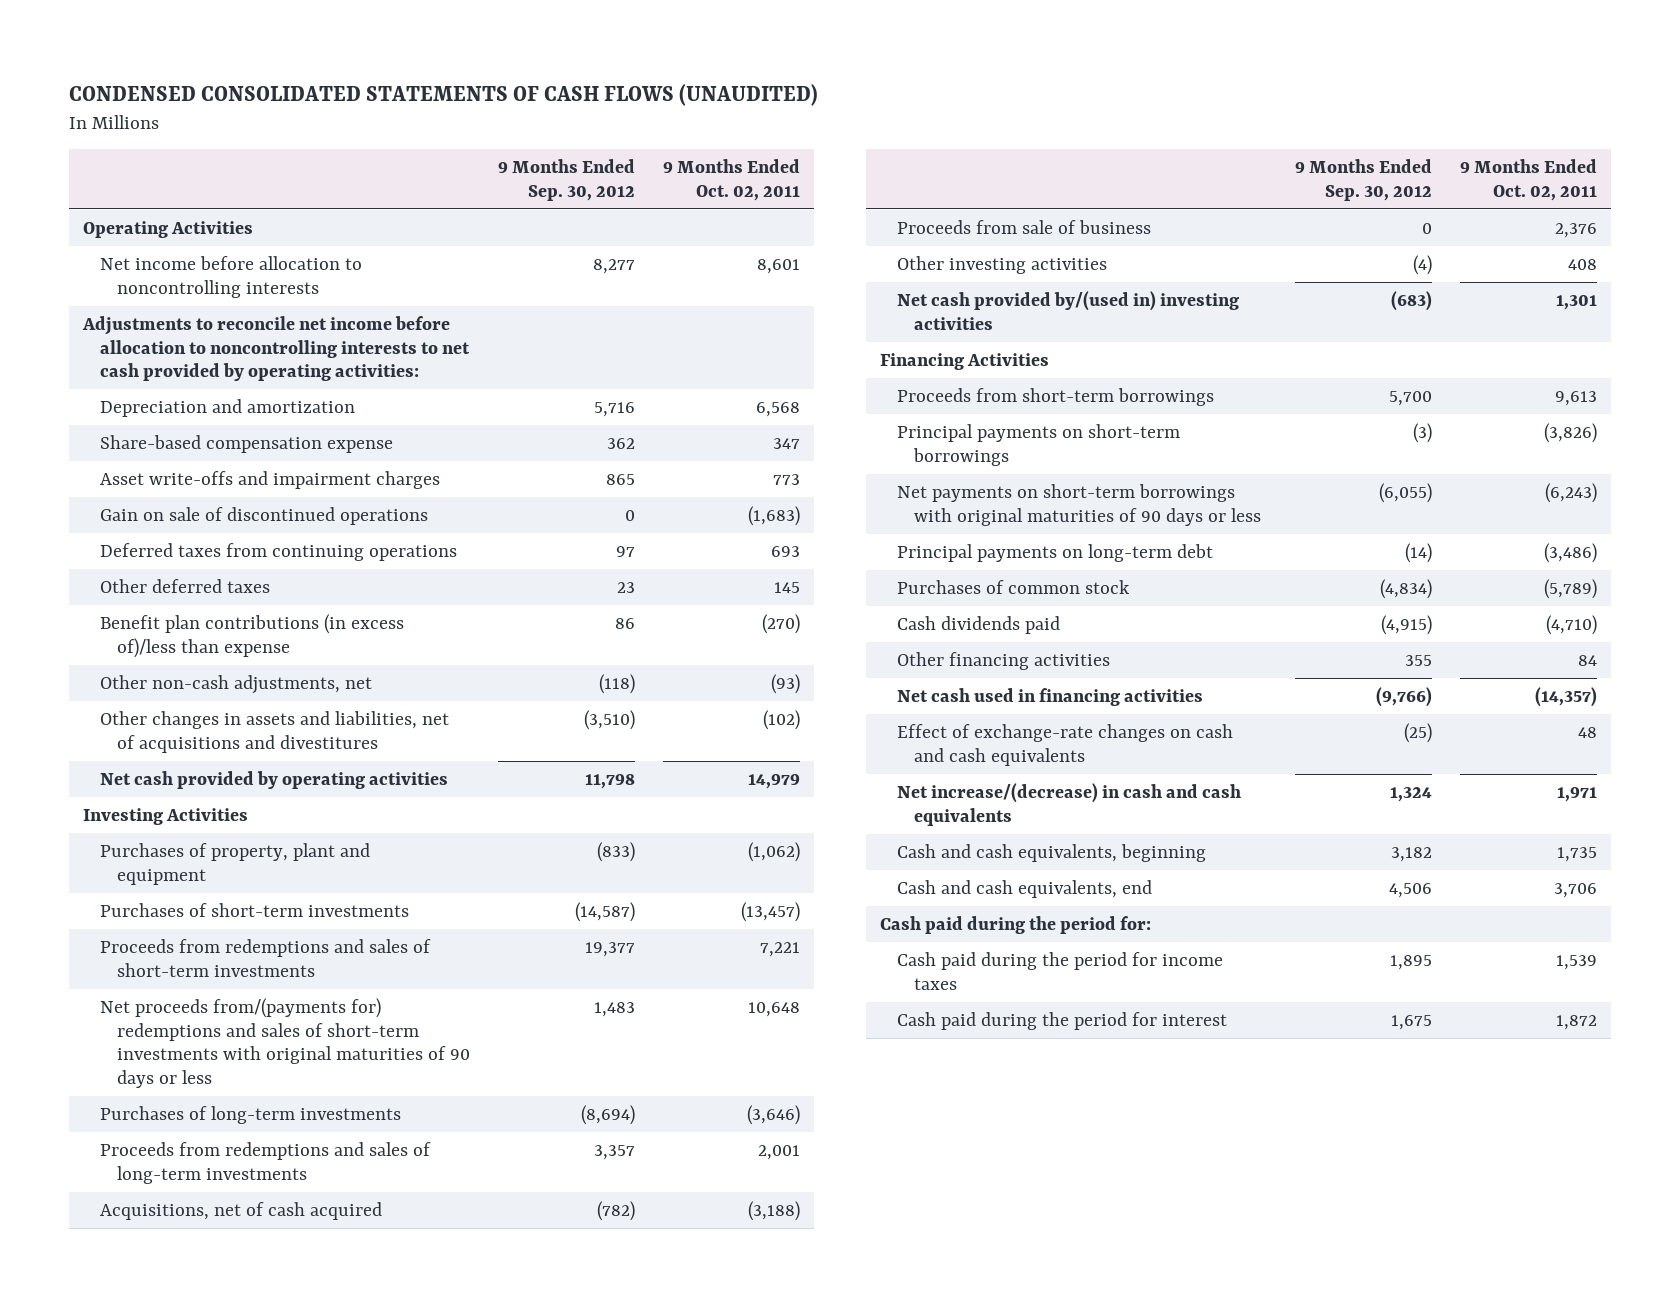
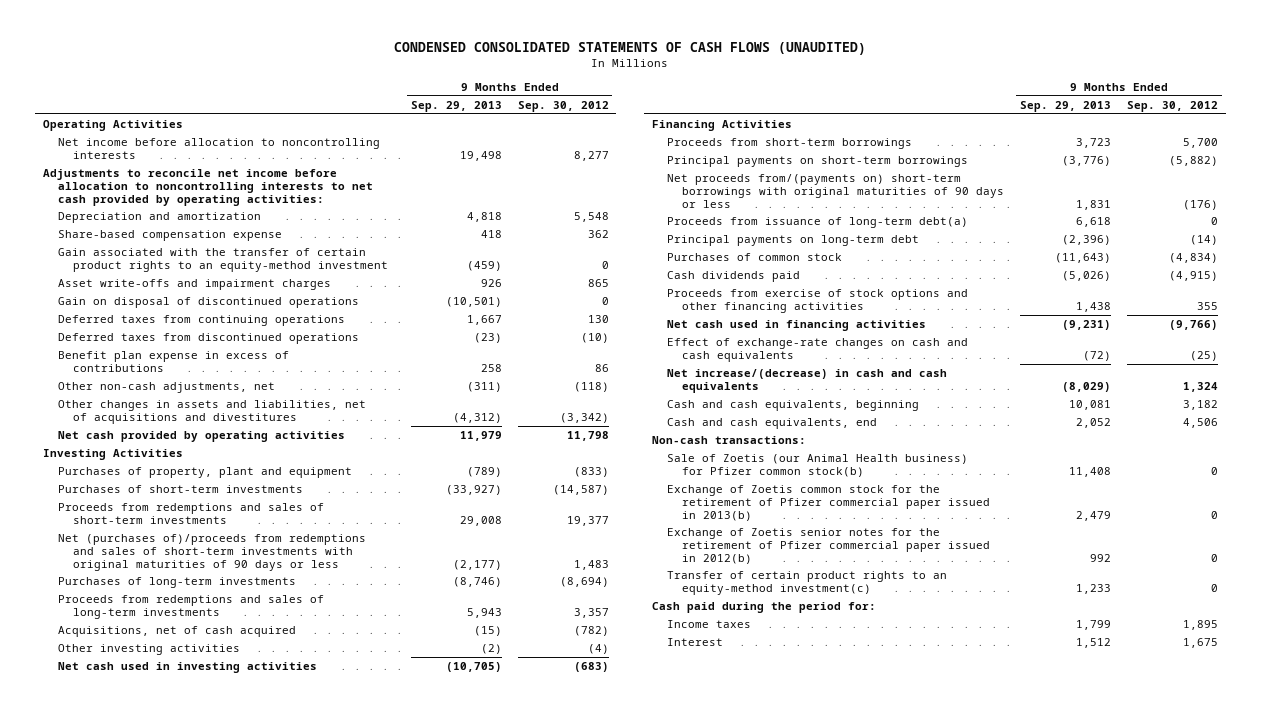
- | 9 Months Ended Sep. 30, 2012 | 9 Months Ended Oct. 02, 2011
+ | 9 Months Ended Sep. 29, 2013 | 9 Months Ended Sep. 30, 2012
- Depreciation and amortization | 5,716 | 6,568
+ Depreciation and amortization | 4,818 | 5,548
+ Gain associated with the transfer of certain product rights to an equity-method investment | (459) | 0
- Gain on sale of discontinued operations | 0 | (1,683)
- Deferred taxes from continuing operations | 97 | 693
- Other deferred taxes | 23 | 145
- Benefit plan contributions (in excess of)/less than expense | 86 | (270)
+ Gain on disposal of discontinued operations | (10,501) | 0
+ Deferred taxes from continuing operations | 1,667 | 130
+ Deferred taxes from discontinued operations | (23) | (10)
+ Benefit plan expense in excess of contributions | 258 | 86
- Other changes in assets and liabilities, net of acquisitions and divestitures | (3,510) | (102)
+ Other changes in assets and liabilities, net of acquisitions and divestitures | (4,312) | (3,342)
- Net proceeds from/(payments for) redemptions and sales of short-term investments with original maturities of 90 days or less | 1,483 | 10,648
+ Net (purchases of)/proceeds from redemptions and sales of short-term investments with original maturities of 90 days or less | (2,177) | 1,483
- Proceeds from sale of business | 0 | 2,376
- Net cash provided by/(used in) investing activities | (683) | 1,301
+ Net cash used in investing activities | (10,705) | (683)
- Principal payments on short-term borrowings | (3) | (3,826)
- Net payments on short-term borrowings with original maturities of 90 days or less | (6,055) | (6,243)
+ Principal payments on short-term borrowings | (3,776) | (5,882)
+ Net proceeds from/(payments on) short-term borrowings with original maturities of 90 days or less | 1,831 | (176)
+ Proceeds from issuance of long-term debt(a) | 6,618 | 0
- Other financing activities | 355 | 84
+ Proceeds from exercise of stock options and other financing activities | 1,438 | 355
+ Non-cash transactions:
+ Sale of Zoetis (our Animal Health business) for Pfizer common stock(b) | 11,408 | 0
+ Exchange of Zoetis common stock for the retirement of Pfizer commercial paper issued in 2013(b) | 2,479 | 0
+ Exchange of Zoetis senior notes for the retirement of Pfizer commercial paper issued in 2012(b) | 992 | 0
+ Transfer of certain product rights to an equity-method investment(c) | 1,233 | 0
- Cash paid during the period for income taxes | 1,895 | 1,539
- Cash paid during the period for interest | 1,675 | 1,872
+ Income taxes | 1,799 | 1,895
+ Interest | 1,512 | 1,675

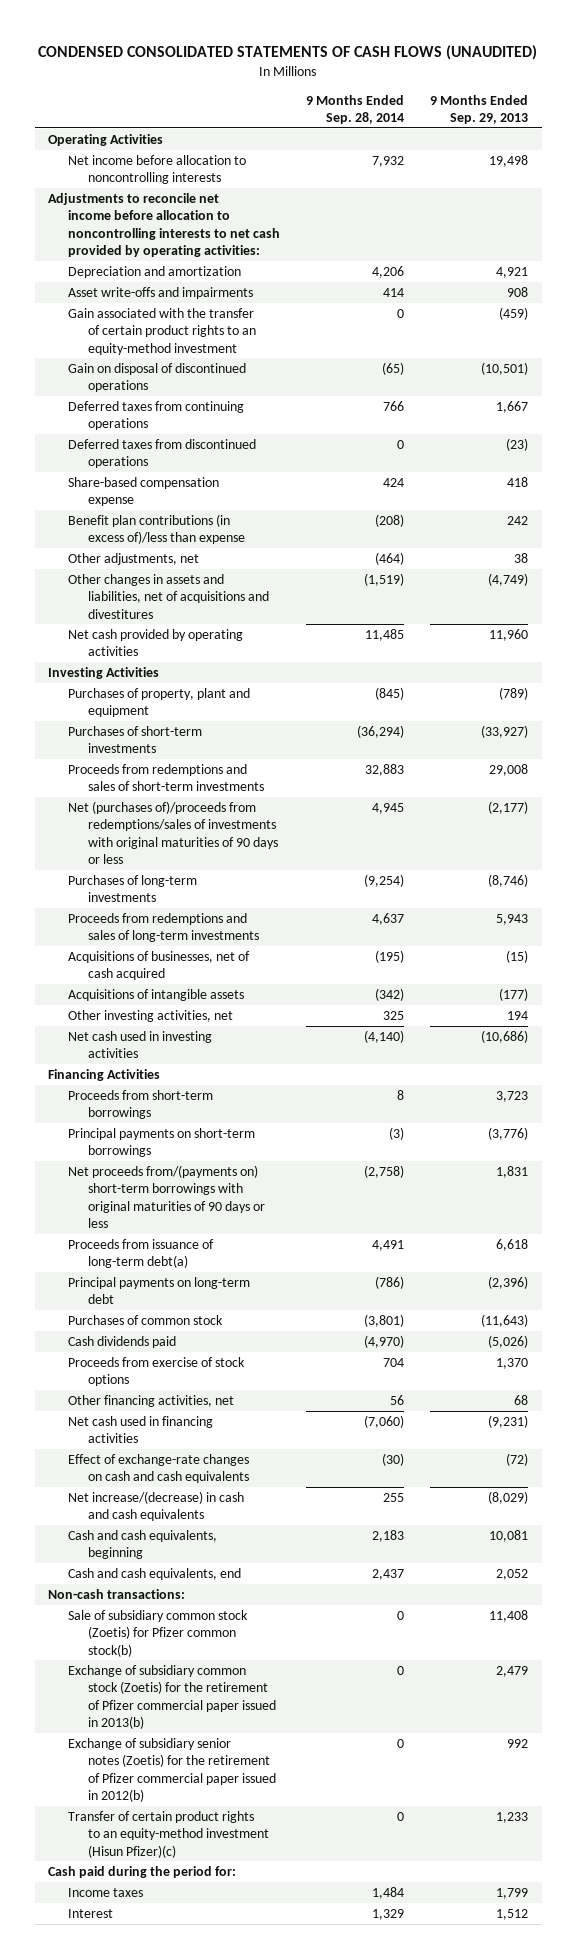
- | 9 Months Ended Sep. 29, 2013 | 9 Months Ended Sep. 30, 2012
+ | 9 Months Ended Sep. 28, 2014 | 9 Months Ended Sep. 29, 2013
- Depreciation and amortization | 4,818 | 5,548
+ Depreciation and amortization | 4,206 | 4,921
+ Asset write-offs and impairments | 414 | 908
- Asset write-offs and impairment charges | 926 | 865
- Benefit plan expense in excess of contributions | 258 | 86
- Other non-cash adjustments, net | (311) | (118)
- Other changes in assets and liabilities, net of acquisitions and divestitures | (4,312) | (3,342)
- Net cash provided by operating activities | 11,979 | 11,798
moved down: Share-based compensation expense | 424 | 418
+ Benefit plan contributions (in excess of)/less than expense | (208) | 242
+ Other adjustments, net | (464) | 38
+ Other changes in assets and liabilities, net of acquisitions and divestitures | (1,519) | (4,749)
+ Net cash provided by operating activities | 11,485 | 11,960
- Net (purchases of)/proceeds from redemptions and sales of short-term investments with original maturities of 90 days or less | (2,177) | 1,483
+ Net (purchases of)/proceeds from redemptions/sales of investments with original maturities of 90 days or less | 4,945 | (2,177)
- Acquisitions, net of cash acquired | (15) | (782)
- Other investing activities | (2) | (4)
- Net cash used in investing activities | (10,705) | (683)
+ Acquisitions of businesses, net of cash acquired | (195) | (15)
+ Acquisitions of intangible assets | (342) | (177)
+ Other investing activities, net | 325 | 194
+ Net cash used in investing activities | (4,140) | (10,686)
- Proceeds from exercise of stock options and other financing activities | 1,438 | 355
+ Proceeds from exercise of stock options | 704 | 1,370
+ Other financing activities, net | 56 | 68
- Sale of Zoetis (our Animal Health business) for Pfizer common stock(b) | 11,408 | 0
- Exchange of Zoetis common stock for the retirement of Pfizer commercial paper issued in 2013(b) | 2,479 | 0
- Exchange of Zoetis senior notes for the retirement of Pfizer commercial paper issued in 2012(b) | 992 | 0
- Transfer of certain product rights to an equity-method investment(c) | 1,233 | 0
+ Sale of subsidiary common stock (Zoetis) for Pfizer common stock(b) | 0 | 11,408
+ Exchange of subsidiary common stock (Zoetis) for the retirement of Pfizer commercial paper issued in 2013(b) | 0 | 2,479
+ Exchange of subsidiary senior notes (Zoetis) for the retirement of Pfizer commercial paper issued in 2012(b) | 0 | 992
+ Transfer of certain product rights to an equity-method investment (Hisun Pfizer)(c) | 0 | 1,233

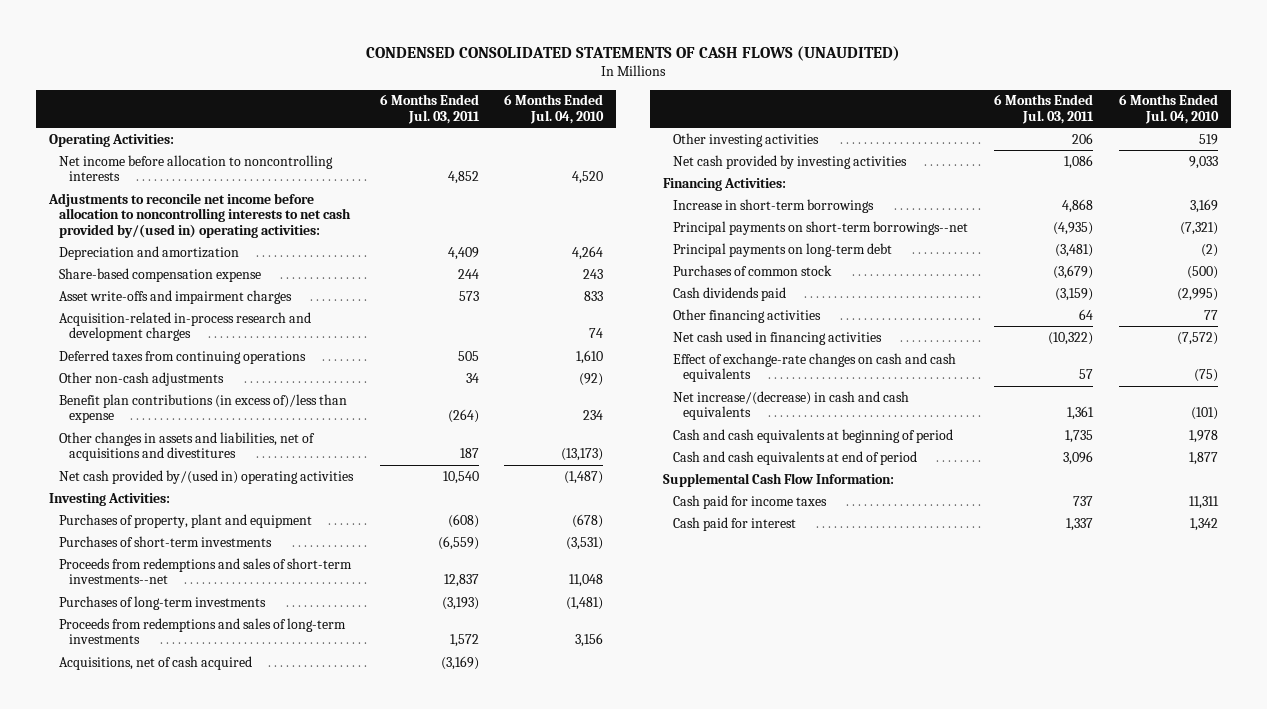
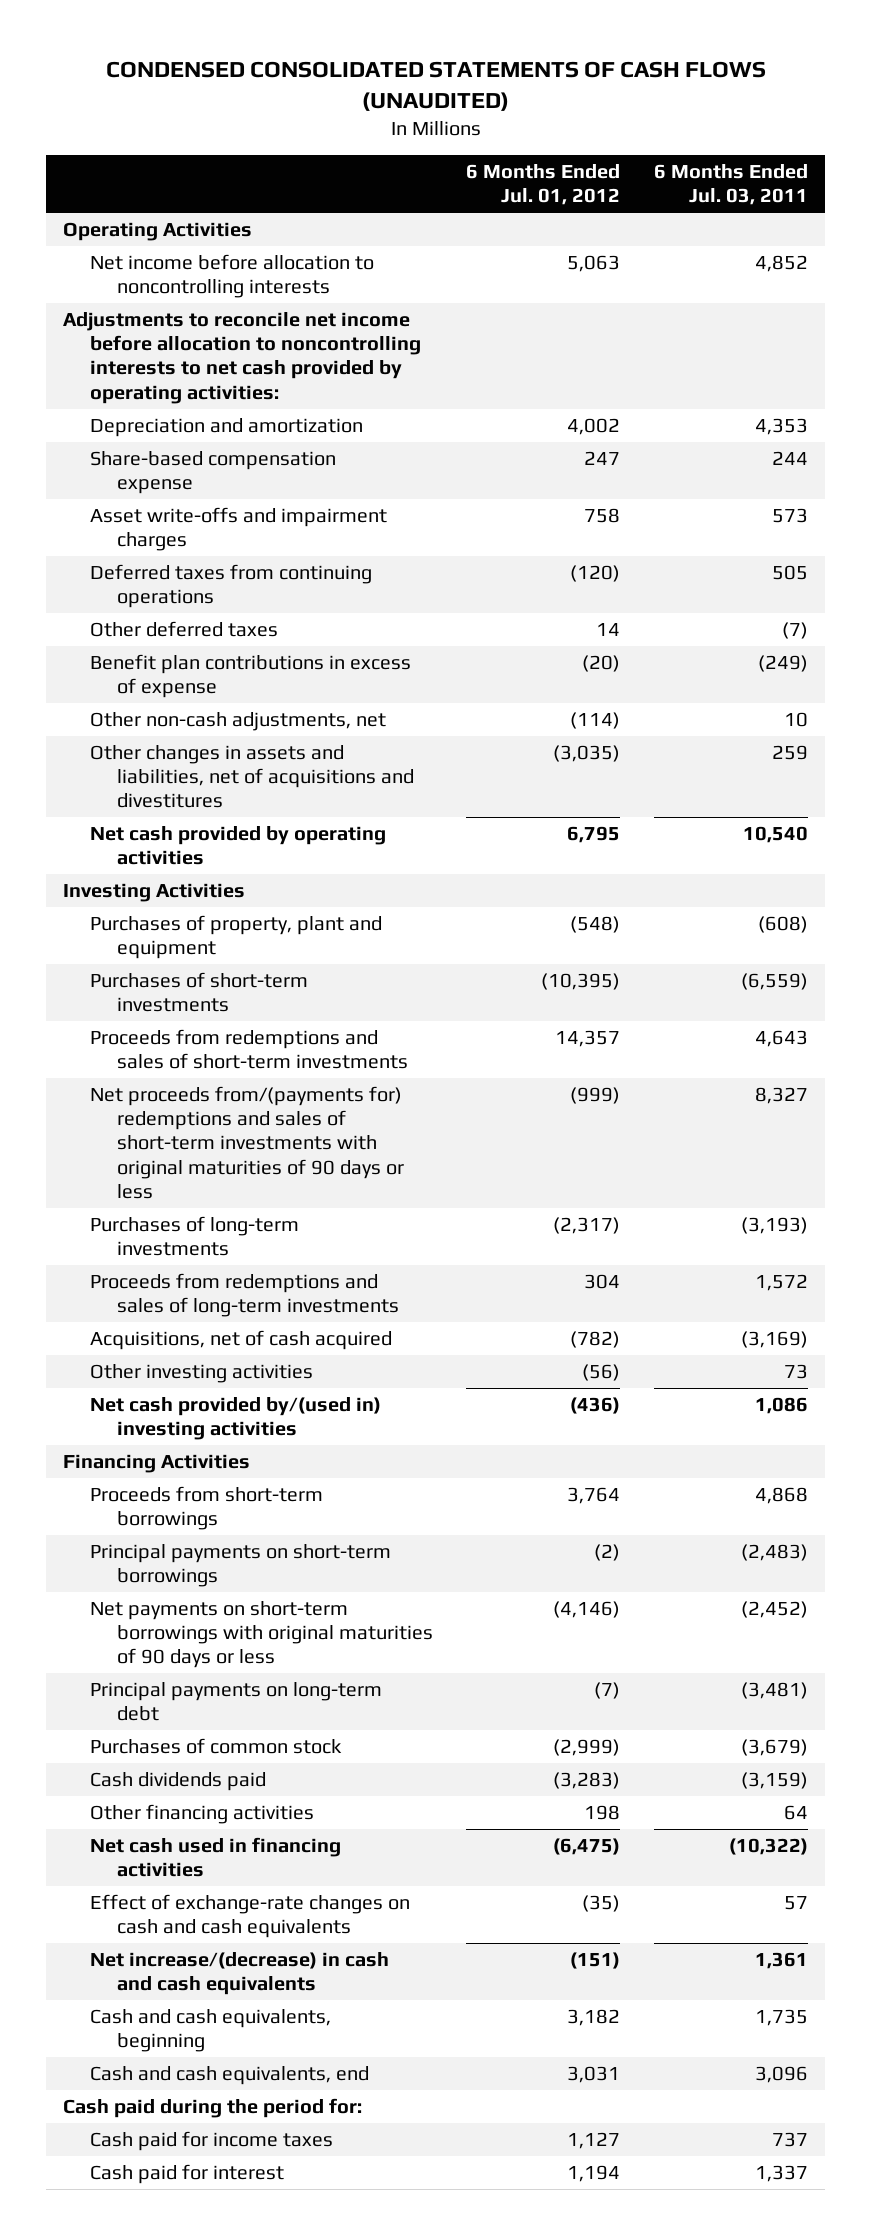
- | 6 Months Ended Jul. 03, 2011 | 6 Months Ended Jul. 04, 2010
+ | 6 Months Ended Jul. 01, 2012 | 6 Months Ended Jul. 03, 2011
- Operating Activities:
+ Operating Activities
- Adjustments to reconcile net income before allocation to noncontrolling interests to net cash provided by/(used in) operating activities:
- Depreciation and amortization | 4,409 | 4,264
+ Adjustments to reconcile net income before allocation to noncontrolling interests to net cash provided by operating activities:
+ Depreciation and amortization | 4,002 | 4,353
- Acquisition-related in-process research and development charges | | 74
- Other non-cash adjustments | 34 | (92)
- Benefit plan contributions (in excess of)/less than expense | (264) | 234
- Other changes in assets and liabilities, net of acquisitions and divestitures | 187 | (13,173)
- Net cash provided by/(used in) operating activities | 10,540 | (1,487)
- Investing Activities:
+ Other deferred taxes | 14 | (7)
+ Benefit plan contributions in excess of expense | (20) | (249)
+ Other non-cash adjustments, net | (114) | 10
+ Other changes in assets and liabilities, net of acquisitions and divestitures | (3,035) | 259
+ Net cash provided by operating activities | 6,795 | 10,540
+ Investing Activities
- Proceeds from redemptions and sales of short-term investments--net | 12,837 | 11,048
+ Proceeds from redemptions and sales of short-term investments | 14,357 | 4,643
+ Net proceeds from/(payments for) redemptions and sales of short-term investments with original maturities of 90 days or less | (999) | 8,327
- Other investing activities | 206 | 519
- Net cash provided by investing activities | 1,086 | 9,033
- Financing Activities:
- Increase in short-term borrowings | 4,868 | 3,169
- Principal payments on short-term borrowings--net | (4,935) | (7,321)
+ Other investing activities | (56) | 73
+ Net cash provided by/(used in) investing activities | (436) | 1,086
+ Financing Activities
+ Proceeds from short-term borrowings | 3,764 | 4,868
+ Principal payments on short-term borrowings | (2) | (2,483)
+ Net payments on short-term borrowings with original maturities of 90 days or less | (4,146) | (2,452)
- Cash and cash equivalents at beginning of period | 1,735 | 1,978
- Cash and cash equivalents at end of period | 3,096 | 1,877
- Supplemental Cash Flow Information:
+ Cash and cash equivalents, beginning | 3,182 | 1,735
+ Cash and cash equivalents, end | 3,031 | 3,096
+ Cash paid during the period for:

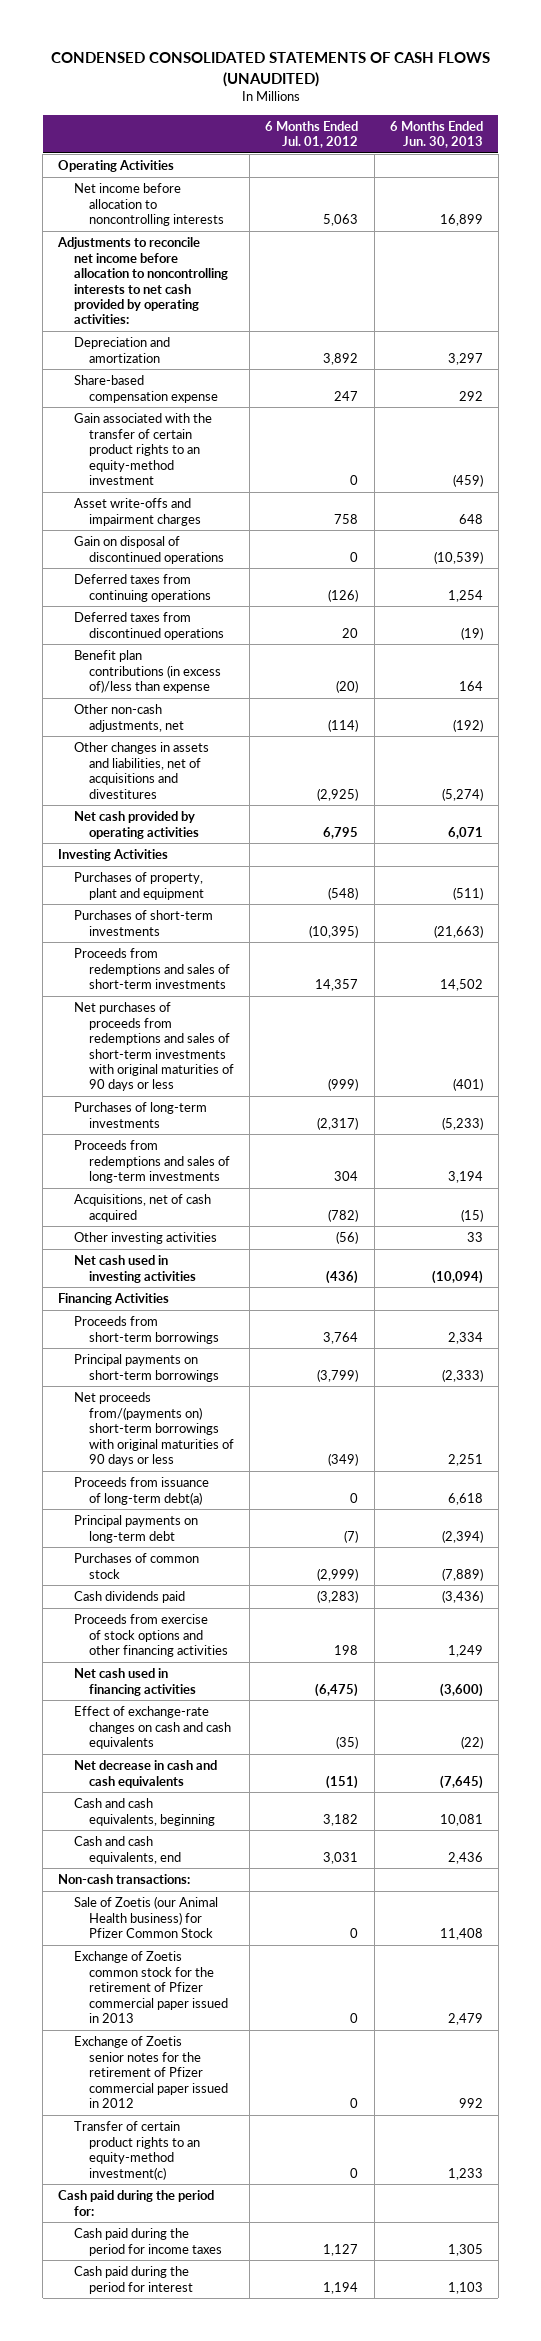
- | 6 Months Ended Jul. 01, 2012 | 6 Months Ended Jul. 03, 2011
+ | 6 Months Ended Jul. 01, 2012 | 6 Months Ended Jun. 30, 2013
- Depreciation and amortization | 4,002 | 4,353
+ Depreciation and amortization | 3,892 | 3,297
+ Gain associated with the transfer of certain product rights to an equity-method investment | 0 | (459)
- Deferred taxes from continuing operations | (120) | 505
- Other deferred taxes | 14 | (7)
- Benefit plan contributions in excess of expense | (20) | (249)
+ Gain on disposal of discontinued operations | 0 | (10,539)
+ Deferred taxes from continuing operations | (126) | 1,254
+ Deferred taxes from discontinued operations | 20 | (19)
+ Benefit plan contributions (in excess of)/less than expense | (20) | 164
- Other changes in assets and liabilities, net of acquisitions and divestitures | (3,035) | 259
+ Other changes in assets and liabilities, net of acquisitions and divestitures | (2,925) | (5,274)
- Net proceeds from/(payments for) redemptions and sales of short-term investments with original maturities of 90 days or less | (999) | 8,327
+ Net purchases of proceeds from redemptions and sales of short-term investments with original maturities of 90 days or less | (999) | (401)
- Net cash provided by/(used in) investing activities | (436) | 1,086
+ Net cash used in investing activities | (436) | (10,094)
- Principal payments on short-term borrowings | (2) | (2,483)
- Net payments on short-term borrowings with original maturities of 90 days or less | (4,146) | (2,452)
+ Principal payments on short-term borrowings | (3,799) | (2,333)
+ Net proceeds from/(payments on) short-term borrowings with original maturities of 90 days or less | (349) | 2,251
+ Proceeds from issuance of long-term debt(a) | 0 | 6,618
- Other financing activities | 198 | 64
+ Proceeds from exercise of stock options and other financing activities | 198 | 1,249
- Net increase/(decrease) in cash and cash equivalents | (151) | 1,361
+ Net decrease in cash and cash equivalents | (151) | (7,645)
+ Non-cash transactions:
+ Sale of Zoetis (our Animal Health business) for Pfizer Common Stock | 0 | 11,408
+ Exchange of Zoetis common stock for the retirement of Pfizer commercial paper issued in 2013 | 0 | 2,479
+ Exchange of Zoetis senior notes for the retirement of Pfizer commercial paper issued in 2012 | 0 | 992
+ Transfer of certain product rights to an equity-method investment(c) | 0 | 1,233
- Cash paid for income taxes | 1,127 | 737
- Cash paid for interest | 1,194 | 1,337
+ Cash paid during the period for income taxes | 1,127 | 1,305
+ Cash paid during the period for interest | 1,194 | 1,103

